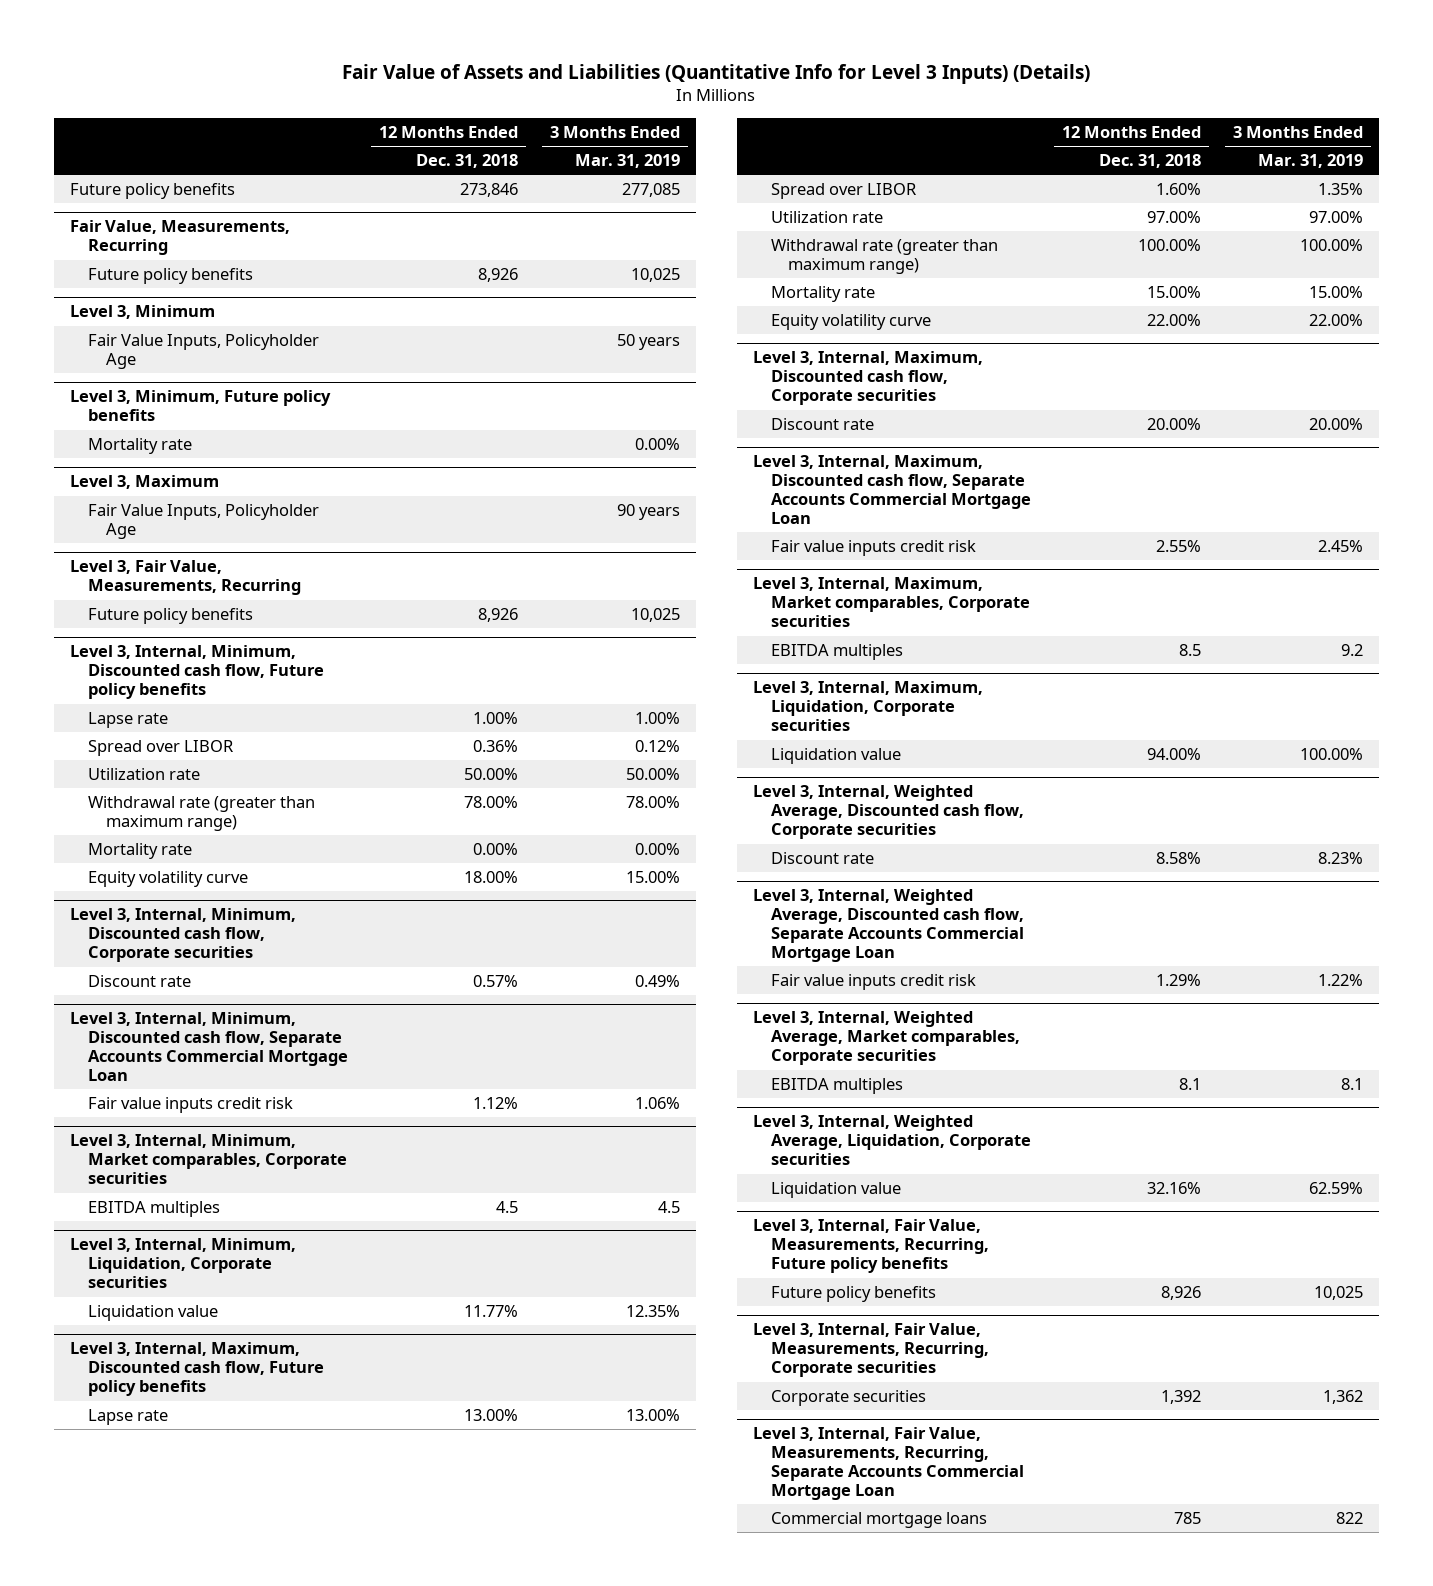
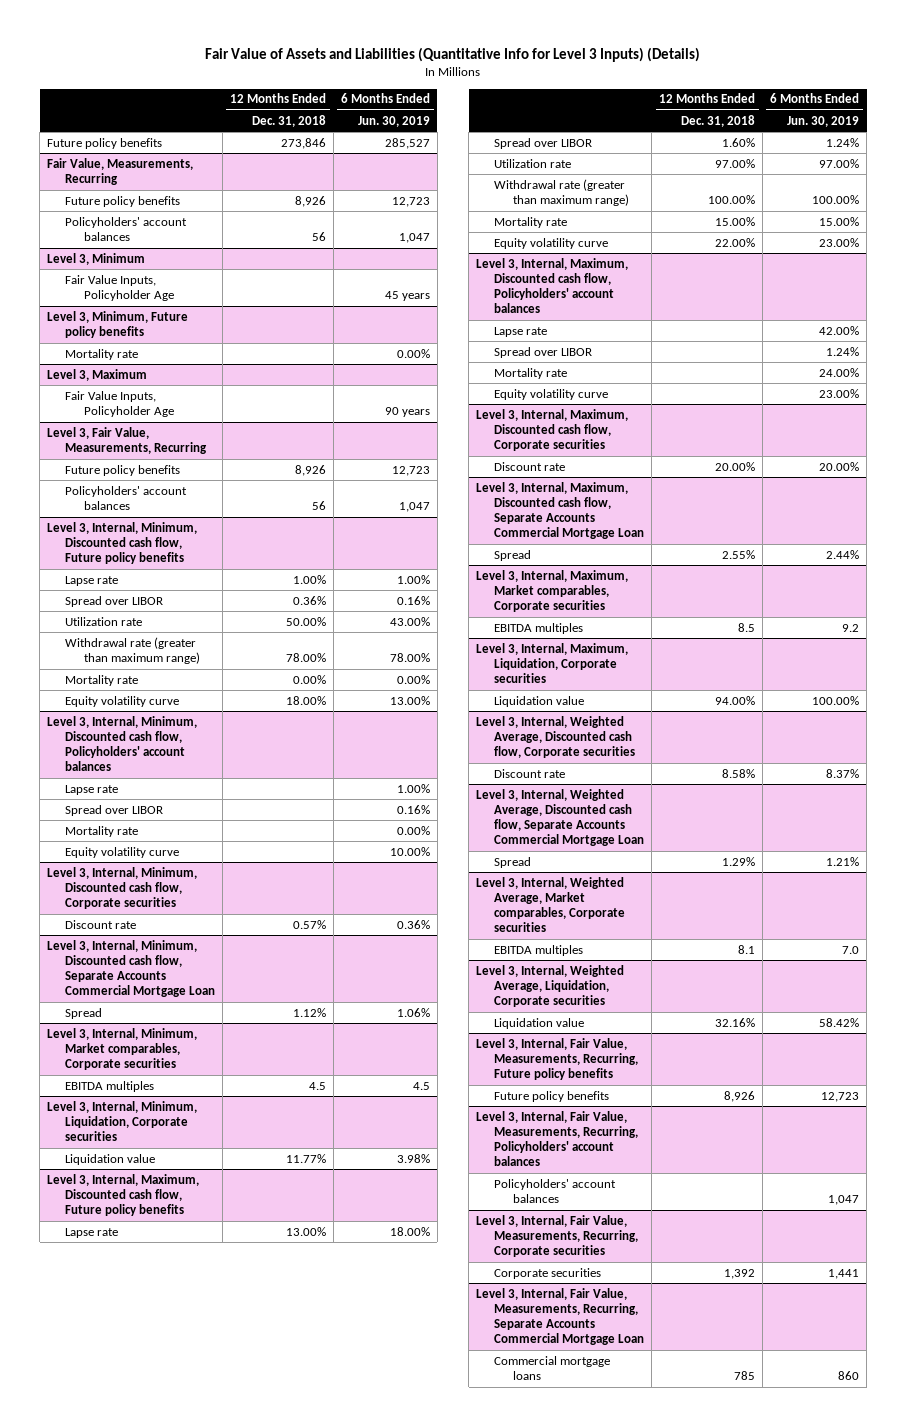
- | 12 Months Ended Dec. 31, 2018 | 3 Months Ended Mar. 31, 2019
+ | 12 Months Ended Dec. 31, 2018 | 6 Months Ended Jun. 30, 2019
@ Fair Value, Measurements, Recurring
+ Policyholders' account balances | 56 | 1,047
@ Level 3, Fair Value, Measurements, Recurring
+ Policyholders' account balances | 56 | 1,047
+ Level 3, Internal, Minimum, Discounted cash flow, Policyholders' account balances
+ Lapse rate | | 1.00%
+ Spread over LIBOR | | 0.16%
+ Mortality rate | | 0.00%
+ Equity volatility curve | | 10.00%
@ Level 3, Internal, Minimum, Discounted cash flow, Separate Accounts Commercial Mortgage Loan
- Fair value inputs credit risk | 1.12% | 1.06%
+ Spread | 1.12% | 1.06%
+ Level 3, Internal, Maximum, Discounted cash flow, Policyholders' account balances
+ Lapse rate | | 42.00%
+ Spread over LIBOR | | 1.24%
+ Mortality rate | | 24.00%
+ Equity volatility curve | | 23.00%
@ Level 3, Internal, Maximum, Discounted cash flow, Separate Accounts Commercial Mortgage Loan
- Fair value inputs credit risk | 2.55% | 2.45%
+ Spread | 2.55% | 2.44%
@ Level 3, Internal, Weighted Average, Discounted cash flow, Separate Accounts Commercial Mortgage Loan
- Fair value inputs credit risk | 1.29% | 1.22%
+ Spread | 1.29% | 1.21%
+ Level 3, Internal, Fair Value, Measurements, Recurring, Policyholders' account balances
+ Policyholders' account balances | | 1,047

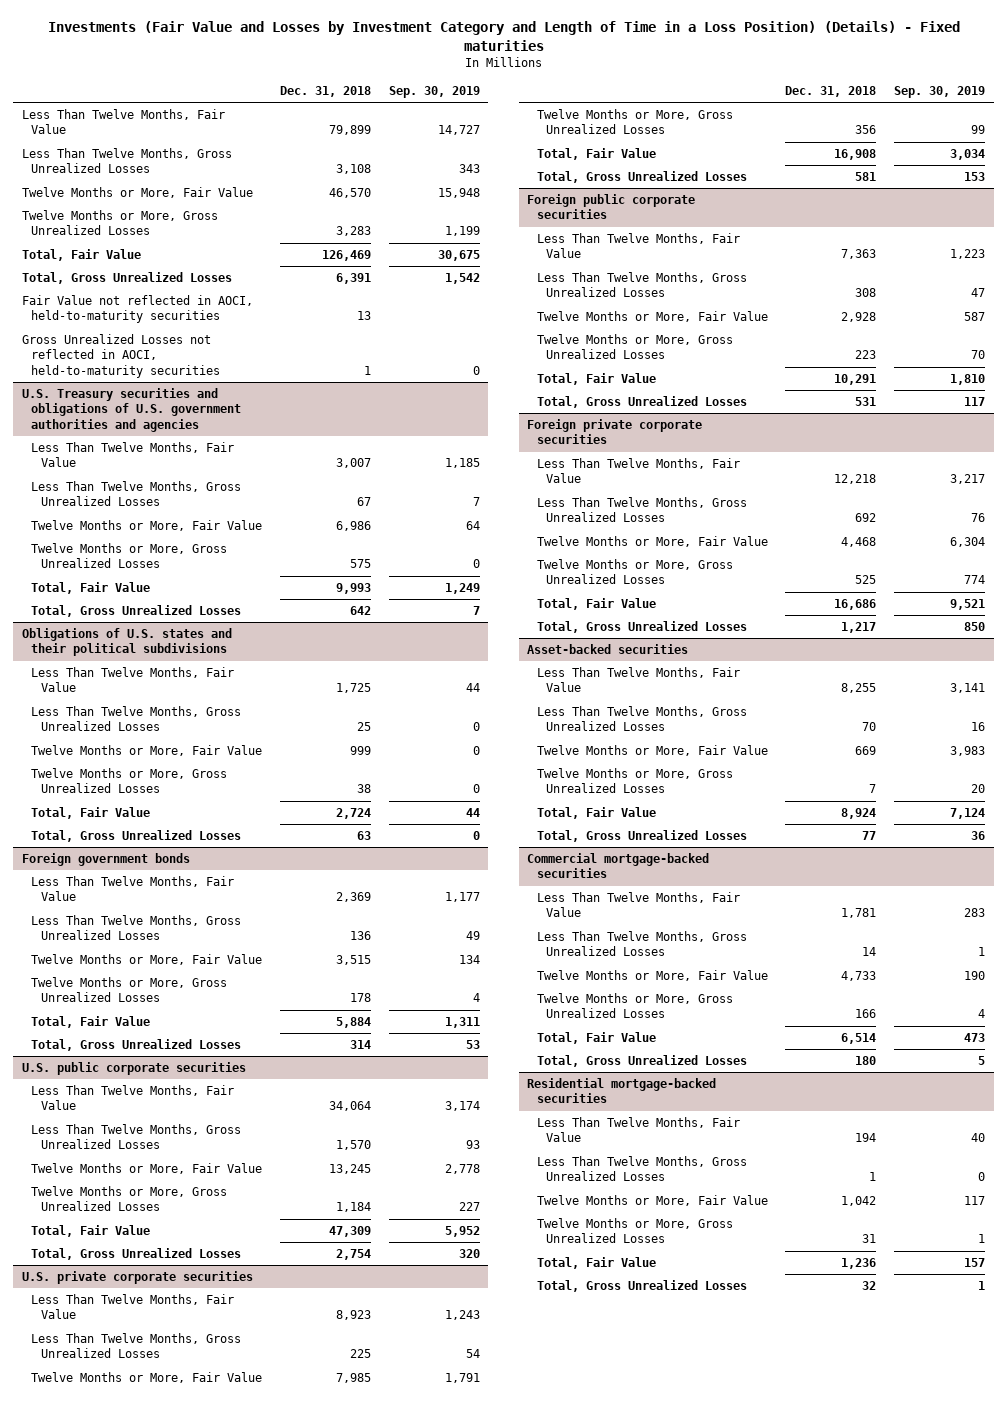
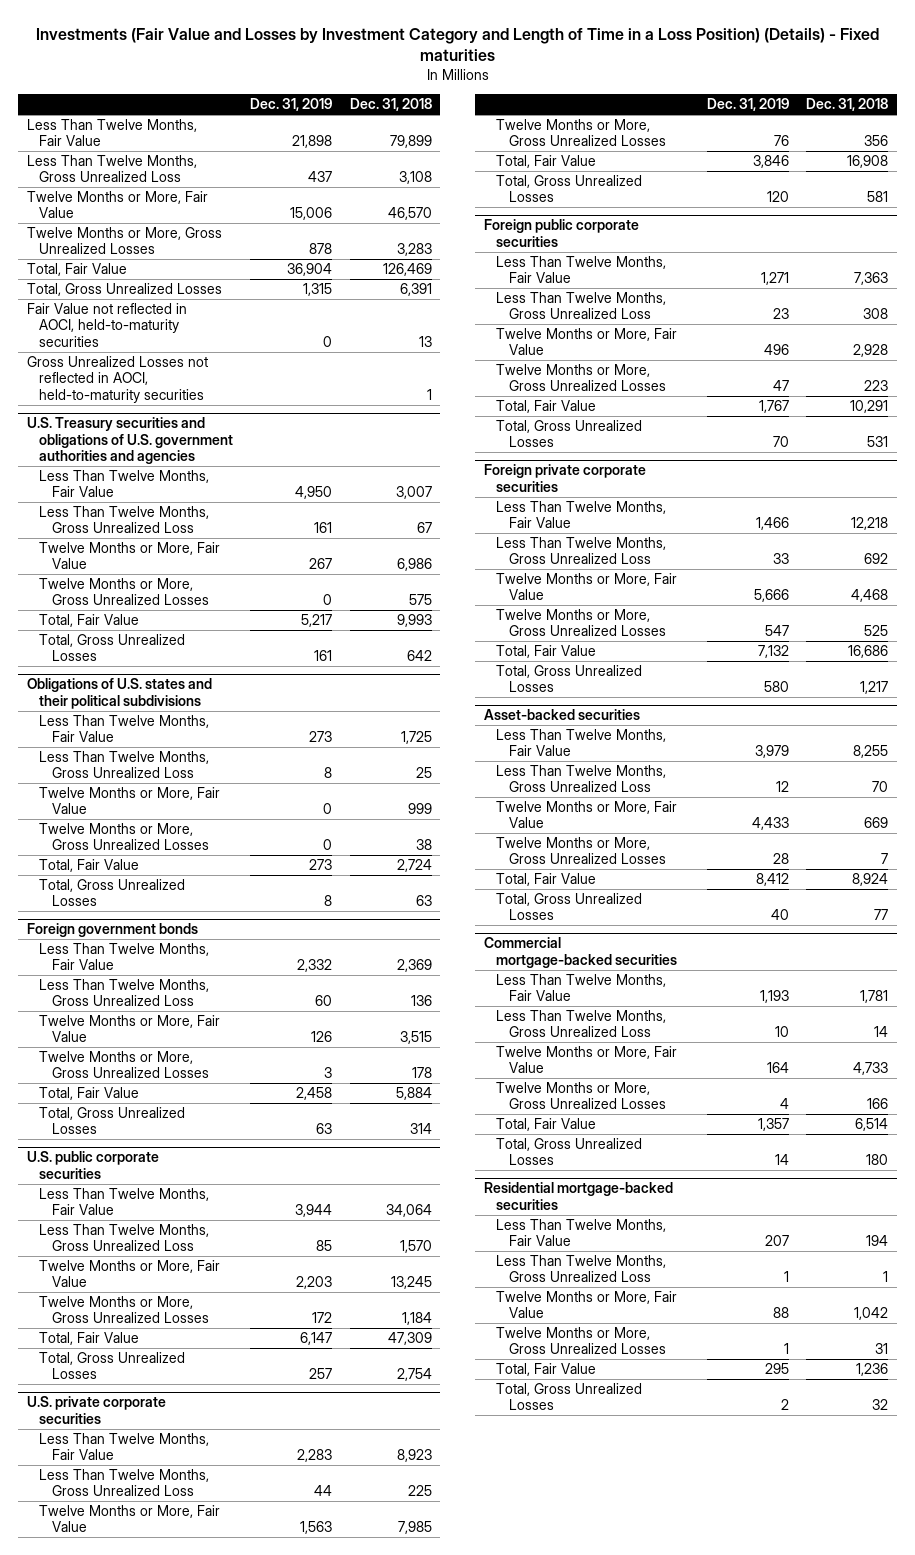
- | Dec. 31, 2018 | Sep. 30, 2019
+ | Dec. 31, 2019 | Dec. 31, 2018
- Less Than Twelve Months, Gross Unrealized Losses | 3,108 | 343
+ Less Than Twelve Months, Gross Unrealized Loss | 437 | 3,108
@ U.S. Treasury securities and obligations of U.S. government authorities and agencies
- Less Than Twelve Months, Gross Unrealized Losses | 67 | 7
+ Less Than Twelve Months, Gross Unrealized Loss | 161 | 67
@ Obligations of U.S. states and their political subdivisions
- Less Than Twelve Months, Gross Unrealized Losses | 25 | 0
+ Less Than Twelve Months, Gross Unrealized Loss | 8 | 25
@ Foreign government bonds
- Less Than Twelve Months, Gross Unrealized Losses | 136 | 49
+ Less Than Twelve Months, Gross Unrealized Loss | 60 | 136
@ U.S. public corporate securities
- Less Than Twelve Months, Gross Unrealized Losses | 1,570 | 93
+ Less Than Twelve Months, Gross Unrealized Loss | 85 | 1,570
@ U.S. private corporate securities
- Less Than Twelve Months, Gross Unrealized Losses | 225 | 54
+ Less Than Twelve Months, Gross Unrealized Loss | 44 | 225
@ Foreign public corporate securities
- Less Than Twelve Months, Gross Unrealized Losses | 308 | 47
+ Less Than Twelve Months, Gross Unrealized Loss | 23 | 308
@ Foreign private corporate securities
- Less Than Twelve Months, Gross Unrealized Losses | 692 | 76
+ Less Than Twelve Months, Gross Unrealized Loss | 33 | 692
@ Asset-backed securities
- Less Than Twelve Months, Gross Unrealized Losses | 70 | 16
+ Less Than Twelve Months, Gross Unrealized Loss | 12 | 70
@ Commercial mortgage-backed securities
- Less Than Twelve Months, Gross Unrealized Losses | 14 | 1
+ Less Than Twelve Months, Gross Unrealized Loss | 10 | 14
@ Residential mortgage-backed securities
- Less Than Twelve Months, Gross Unrealized Losses | 1 | 0
+ Less Than Twelve Months, Gross Unrealized Loss | 1 | 1

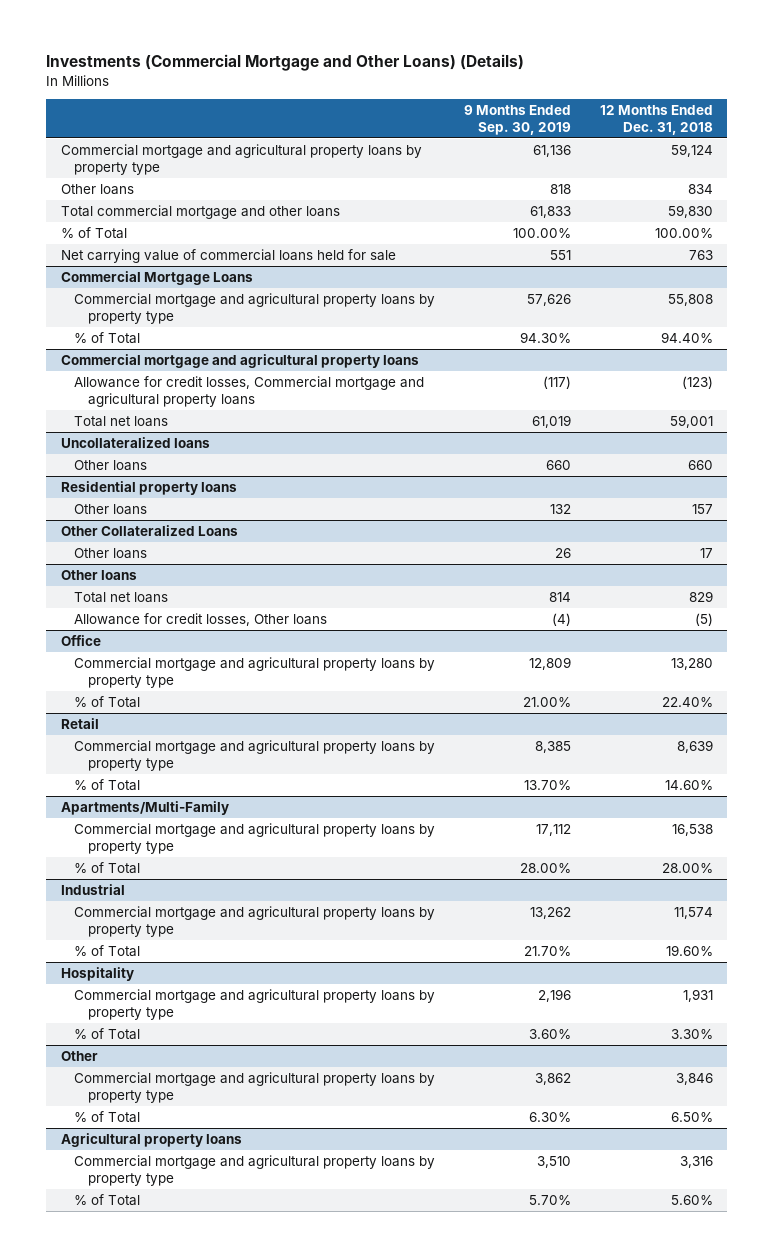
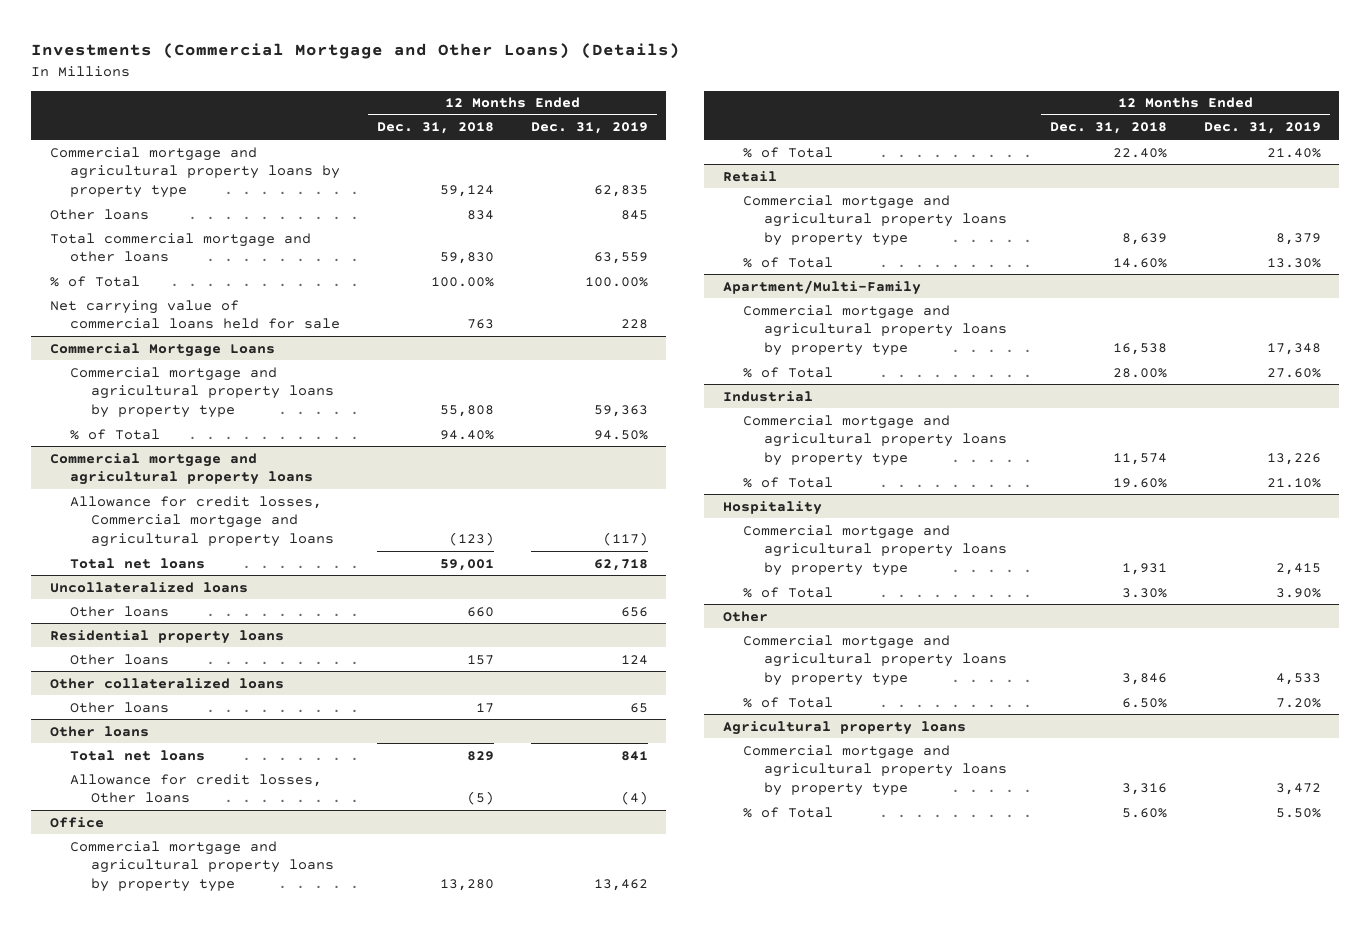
- | 9 Months Ended Sep. 30, 2019 | 12 Months Ended Dec. 31, 2018
+ | 12 Months Ended Dec. 31, 2018 | 12 Months Ended Dec. 31, 2019
- Other Collateralized Loans
+ Other collateralized loans
- Apartments/Multi-Family
+ Apartment/Multi-Family

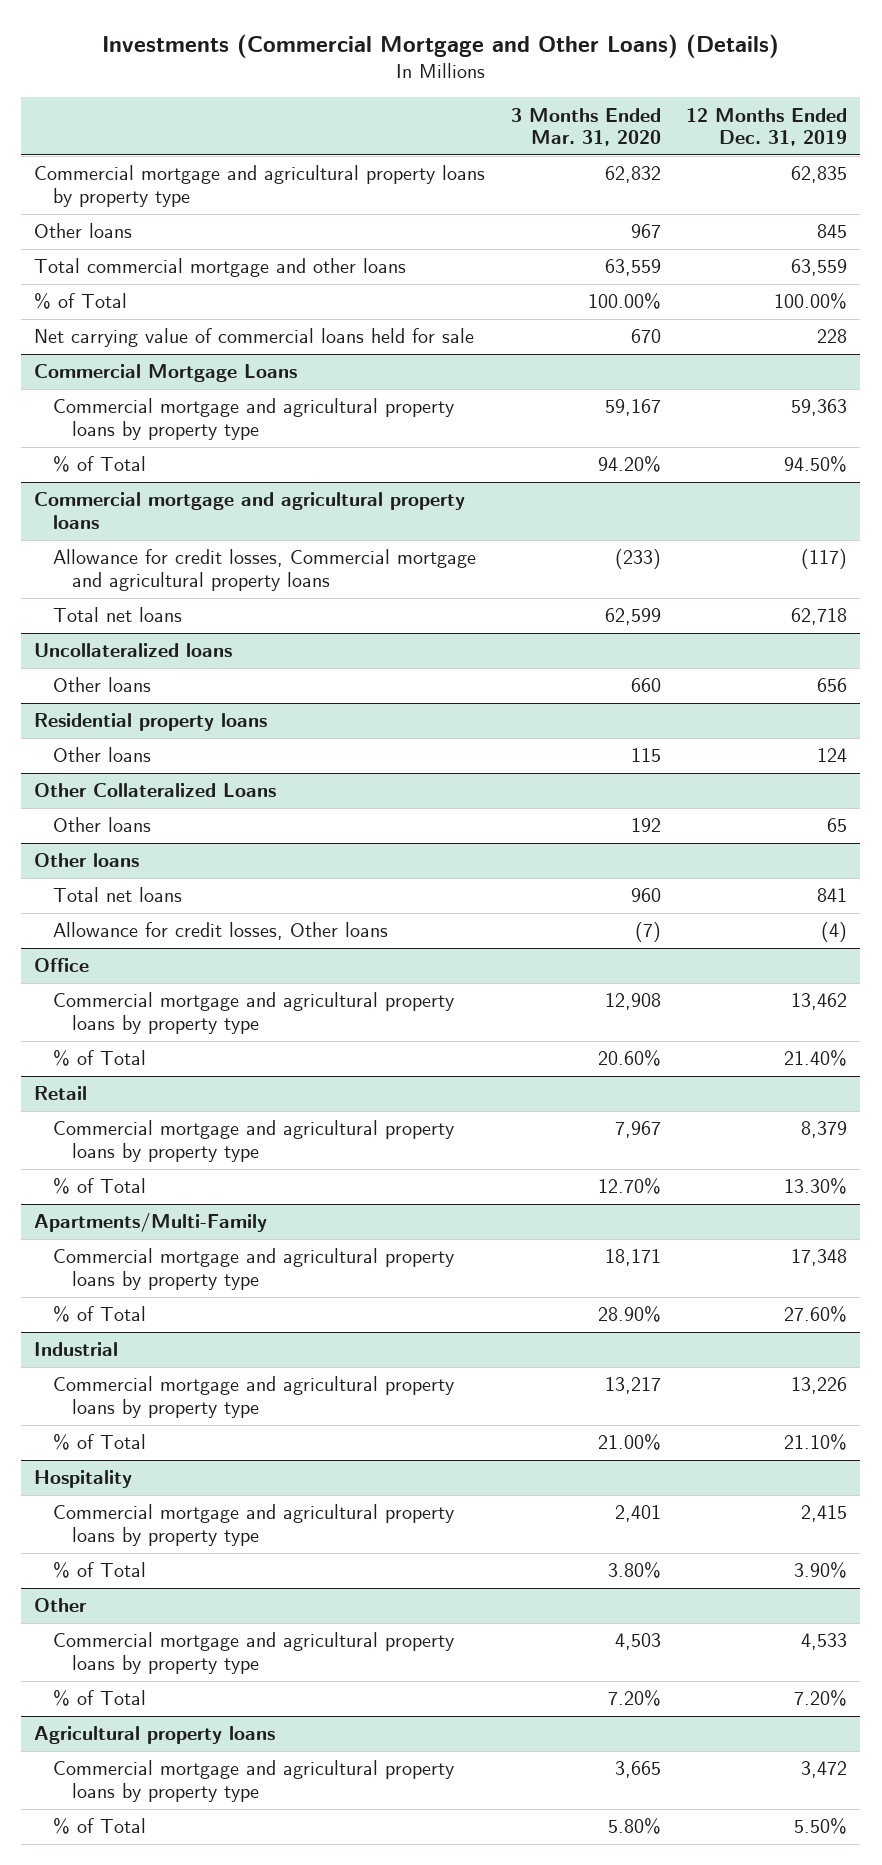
- | 12 Months Ended Dec. 31, 2018 | 12 Months Ended Dec. 31, 2019
+ | 3 Months Ended Mar. 31, 2020 | 12 Months Ended Dec. 31, 2019
- Other collateralized loans
+ Other Collateralized Loans
- Apartment/Multi-Family
+ Apartments/Multi-Family

